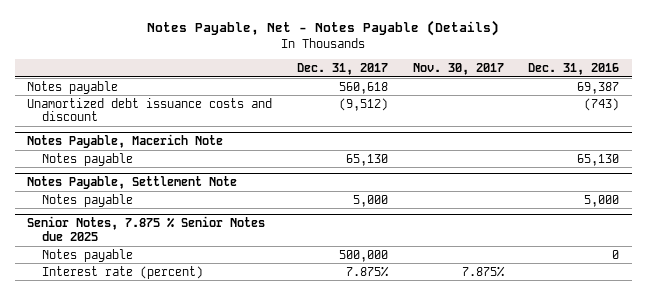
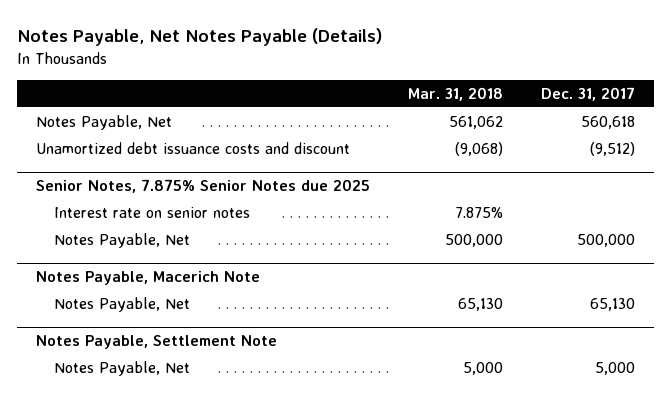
- Notes Payable, Net - Notes Payable (Details)
+ Notes Payable, Net Notes Payable (Details)
- | Dec. 31, 2017 | Nov. 30, 2017 | Dec. 31, 2016
+ | Mar. 31, 2018 | Dec. 31, 2017
- Notes payable | 560,618 | | 69,387
+ Notes Payable, Net | 561,062 | 560,618
+ Senior Notes, 7.875% Senior Notes due 2025
+ Interest rate on senior notes | 7.875% |
+ Notes Payable, Net | 500,000 | 500,000
@ Notes Payable, Macerich Note
- Notes payable | 65,130 | | 65,130
+ Notes Payable, Net | 65,130 | 65,130
@ Notes Payable, Settlement Note
- Notes payable | 5,000 | | 5,000
- Senior Notes, 7.875 % Senior Notes due 2025
- Notes payable | 500,000 | | 0
- Interest rate (percent) | 7.875% | 7.875% |
@ Notes Payable, Settlement Note
+ Notes Payable, Net | 5,000 | 5,000

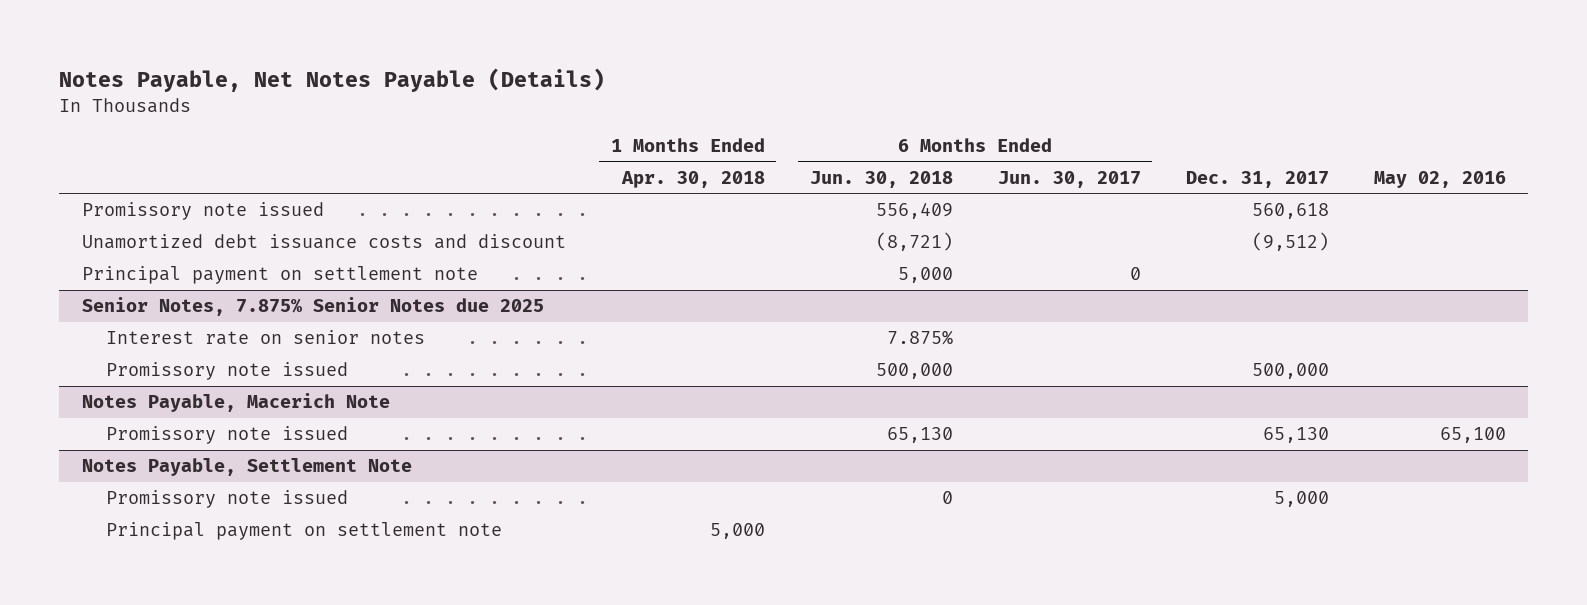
- | Mar. 31, 2018 | Dec. 31, 2017
+ | 1 Months Ended Apr. 30, 2018 | 6 Months Ended Jun. 30, 2018 | 6 Months Ended Jun. 30, 2017 | Dec. 31, 2017 | May 02, 2016
- Notes Payable, Net | 561,062 | 560,618
+ Promissory note issued | | 556,409 | | 560,618 |
+ Principal payment on settlement note | | 5,000 | 0 | |
@ Senior Notes, 7.875% Senior Notes due 2025
- Notes Payable, Net | 500,000 | 500,000
+ Promissory note issued | | 500,000 | | 500,000 |
@ Notes Payable, Macerich Note
- Notes Payable, Net | 65,130 | 65,130
+ Promissory note issued | | 65,130 | | 65,130 | 65,100
@ Notes Payable, Settlement Note
- Notes Payable, Net | 5,000 | 5,000
+ Promissory note issued | | 0 | | 5,000 |
+ Principal payment on settlement note | 5,000 | | | |

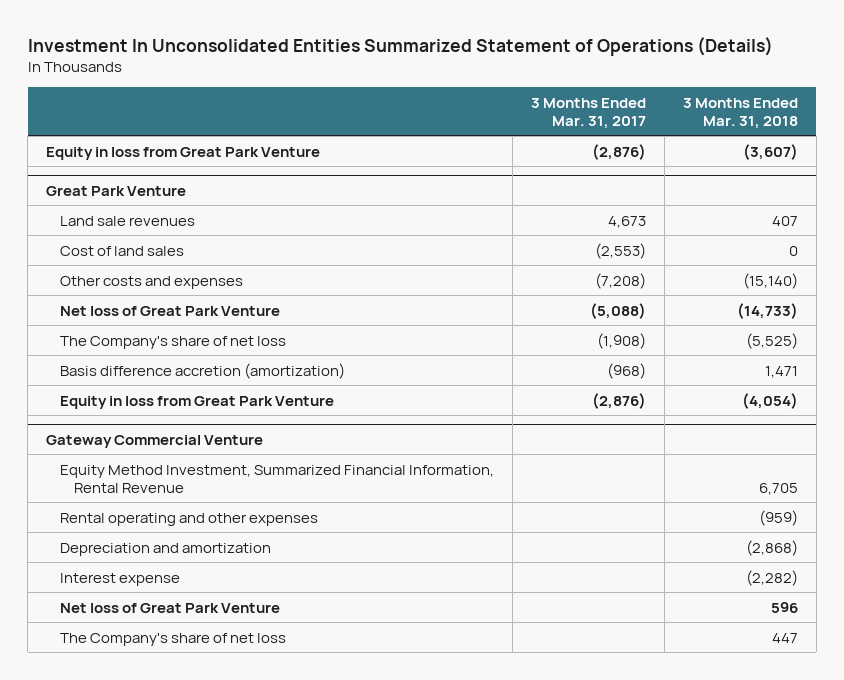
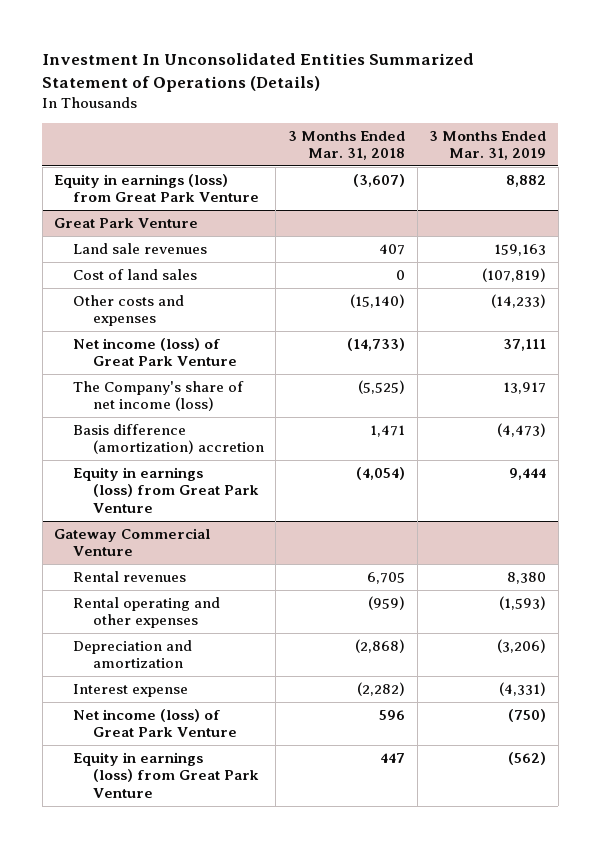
- | 3 Months Ended Mar. 31, 2017 | 3 Months Ended Mar. 31, 2018
+ | 3 Months Ended Mar. 31, 2018 | 3 Months Ended Mar. 31, 2019
- Equity in loss from Great Park Venture | (2,876) | (3,607)
+ Equity in earnings (loss) from Great Park Venture | (3,607) | 8,882
@ Great Park Venture
- Net loss of Great Park Venture | (5,088) | (14,733)
- The Company's share of net loss | (1,908) | (5,525)
- Basis difference accretion (amortization) | (968) | 1,471
- Equity in loss from Great Park Venture | (2,876) | (4,054)
+ Net income (loss) of Great Park Venture | (14,733) | 37,111
+ The Company's share of net income (loss) | (5,525) | 13,917
+ Basis difference (amortization) accretion | 1,471 | (4,473)
+ Equity in earnings (loss) from Great Park Venture | (4,054) | 9,444
@ Gateway Commercial Venture
- Equity Method Investment, Summarized Financial Information, Rental Revenue | | 6,705
+ Rental revenues | 6,705 | 8,380
- Net loss of Great Park Venture | | 596
- The Company's share of net loss | | 447
+ Net income (loss) of Great Park Venture | 596 | (750)
+ Equity in earnings (loss) from Great Park Venture | 447 | (562)

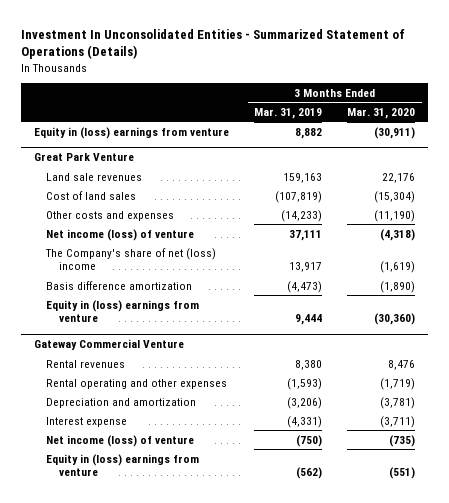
- Investment In Unconsolidated Entities Summarized Statement of Operations (Details)
+ Investment In Unconsolidated Entities - Summarized Statement of Operations (Details)
- | 3 Months Ended Mar. 31, 2018 | 3 Months Ended Mar. 31, 2019
+ | 3 Months Ended Mar. 31, 2019 | 3 Months Ended Mar. 31, 2020
- Equity in earnings (loss) from Great Park Venture | (3,607) | 8,882
+ Equity in (loss) earnings from venture | 8,882 | (30,911)
@ Great Park Venture
- Net income (loss) of Great Park Venture | (14,733) | 37,111
- The Company's share of net income (loss) | (5,525) | 13,917
- Basis difference (amortization) accretion | 1,471 | (4,473)
- Equity in earnings (loss) from Great Park Venture | (4,054) | 9,444
+ Net income (loss) of venture | 37,111 | (4,318)
+ The Company's share of net (loss) income | 13,917 | (1,619)
+ Basis difference amortization | (4,473) | (1,890)
+ Equity in (loss) earnings from venture | 9,444 | (30,360)
@ Gateway Commercial Venture
- Net income (loss) of Great Park Venture | 596 | (750)
- Equity in earnings (loss) from Great Park Venture | 447 | (562)
+ Net income (loss) of venture | (750) | (735)
+ Equity in (loss) earnings from venture | (562) | (551)

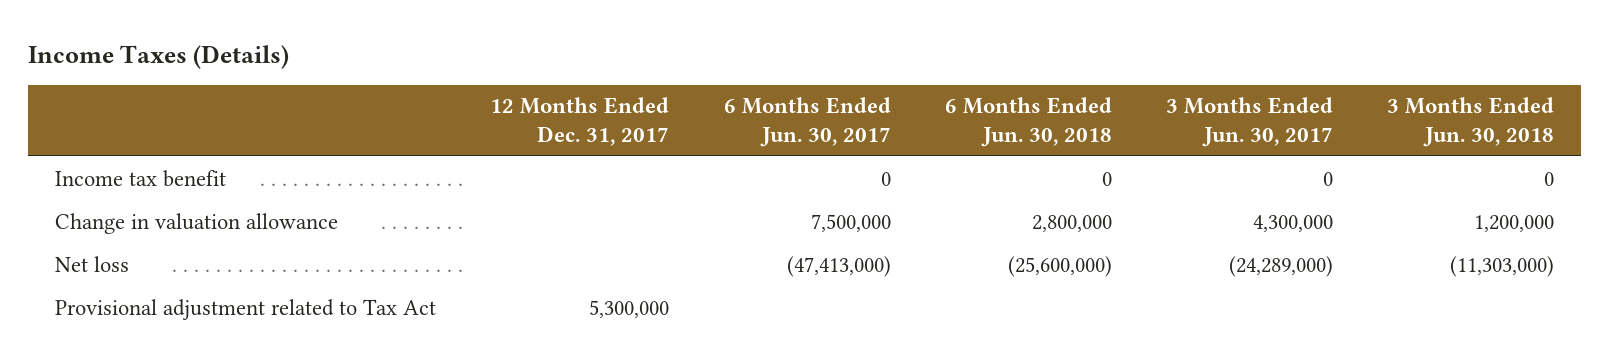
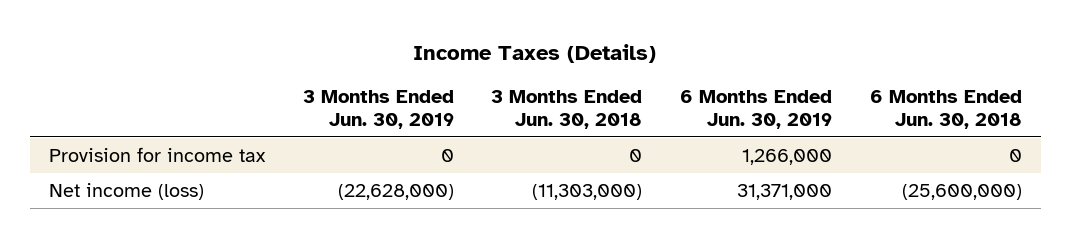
- | 12 Months Ended Dec. 31, 2017 | 6 Months Ended Jun. 30, 2017 | 6 Months Ended Jun. 30, 2018 | 3 Months Ended Jun. 30, 2017 | 3 Months Ended Jun. 30, 2018
+ | 3 Months Ended Jun. 30, 2019 | 3 Months Ended Jun. 30, 2018 | 6 Months Ended Jun. 30, 2019 | 6 Months Ended Jun. 30, 2018
- Income tax benefit | | 0 | 0 | 0 | 0
- Change in valuation allowance | | 7,500,000 | 2,800,000 | 4,300,000 | 1,200,000
- Net loss | | (47,413,000) | (25,600,000) | (24,289,000) | (11,303,000)
- Provisional adjustment related to Tax Act | 5,300,000 | | | |
+ Provision for income tax | 0 | 0 | 1,266,000 | 0
+ Net income (loss) | (22,628,000) | (11,303,000) | 31,371,000 | (25,600,000)

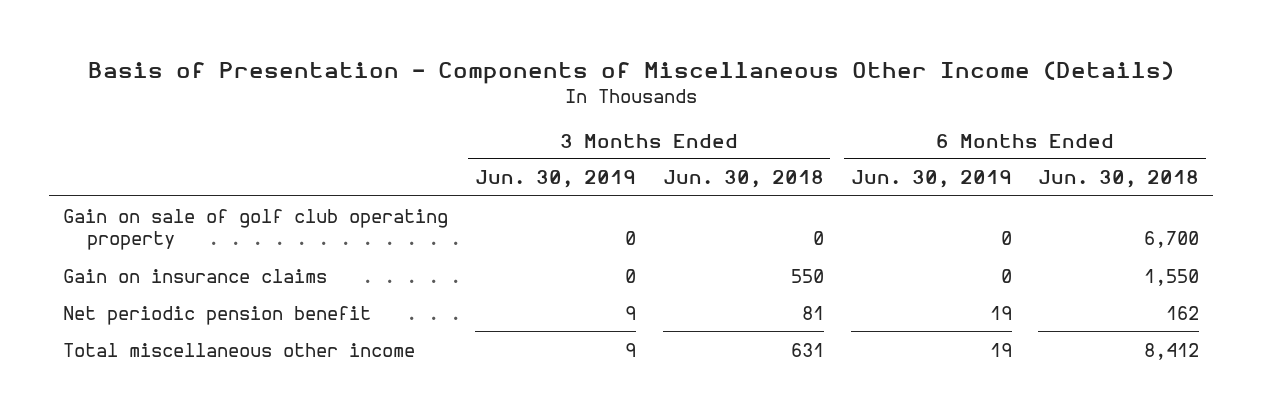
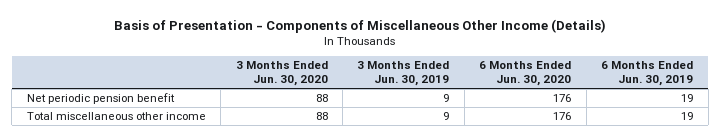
- | 3 Months Ended Jun. 30, 2019 | 3 Months Ended Jun. 30, 2018 | 6 Months Ended Jun. 30, 2019 | 6 Months Ended Jun. 30, 2018
+ | 3 Months Ended Jun. 30, 2020 | 3 Months Ended Jun. 30, 2019 | 6 Months Ended Jun. 30, 2020 | 6 Months Ended Jun. 30, 2019
- Gain on sale of golf club operating property | 0 | 0 | 0 | 6,700
- Gain on insurance claims | 0 | 550 | 0 | 1,550

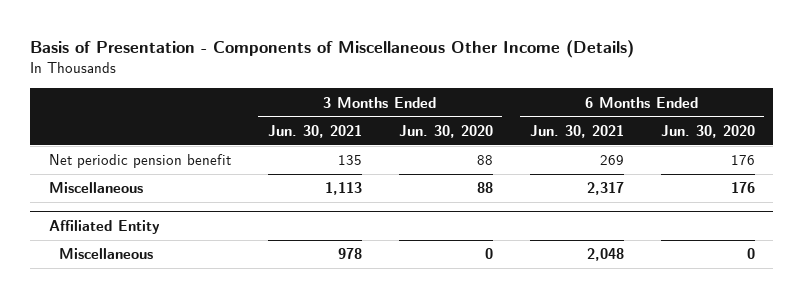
- | 3 Months Ended Jun. 30, 2020 | 3 Months Ended Jun. 30, 2019 | 6 Months Ended Jun. 30, 2020 | 6 Months Ended Jun. 30, 2019
+ | 3 Months Ended Jun. 30, 2021 | 3 Months Ended Jun. 30, 2020 | 6 Months Ended Jun. 30, 2021 | 6 Months Ended Jun. 30, 2020
- Total miscellaneous other income | 88 | 9 | 176 | 19
+ Miscellaneous | 1,113 | 88 | 2,317 | 176
+ Affiliated Entity
+ Miscellaneous | 978 | 0 | 2,048 | 0

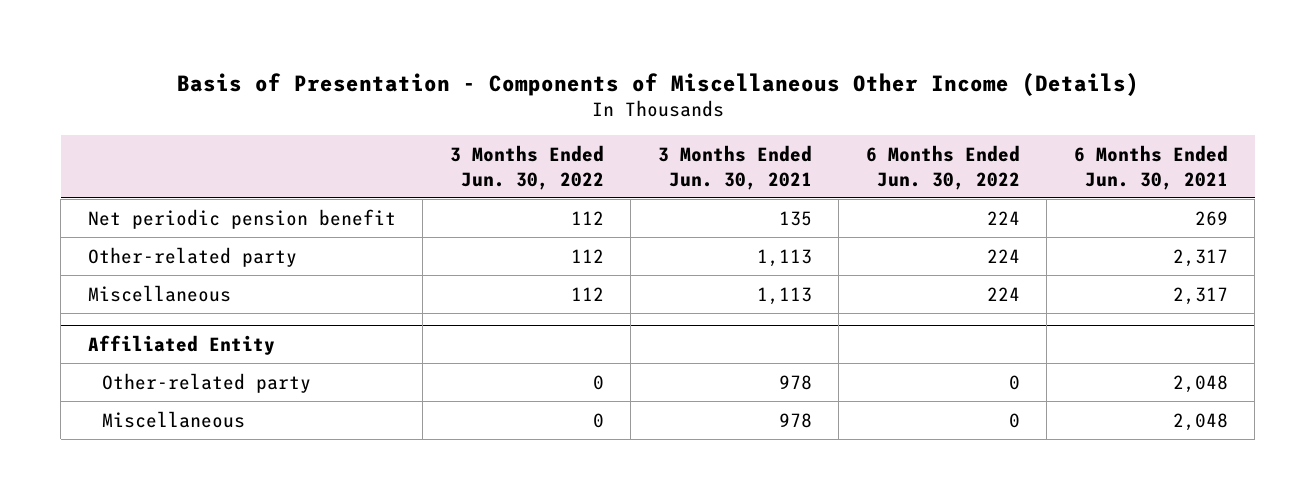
- | 3 Months Ended Jun. 30, 2021 | 3 Months Ended Jun. 30, 2020 | 6 Months Ended Jun. 30, 2021 | 6 Months Ended Jun. 30, 2020
+ | 3 Months Ended Jun. 30, 2022 | 3 Months Ended Jun. 30, 2021 | 6 Months Ended Jun. 30, 2022 | 6 Months Ended Jun. 30, 2021
+ Other-related party | 112 | 1,113 | 224 | 2,317
@ Affiliated Entity
+ Other-related party | 0 | 978 | 0 | 2,048

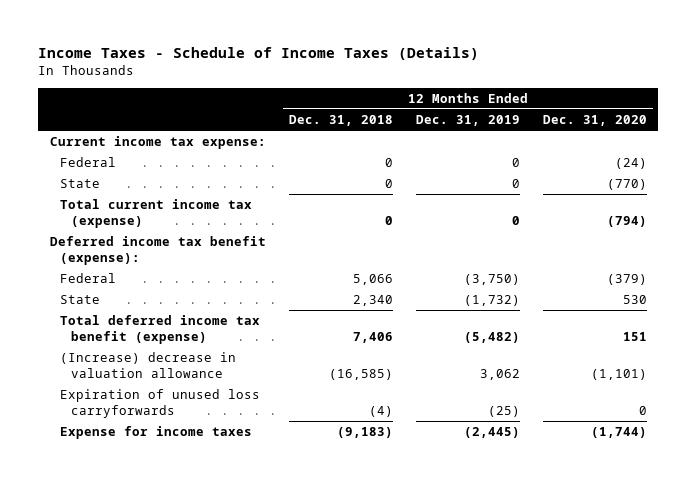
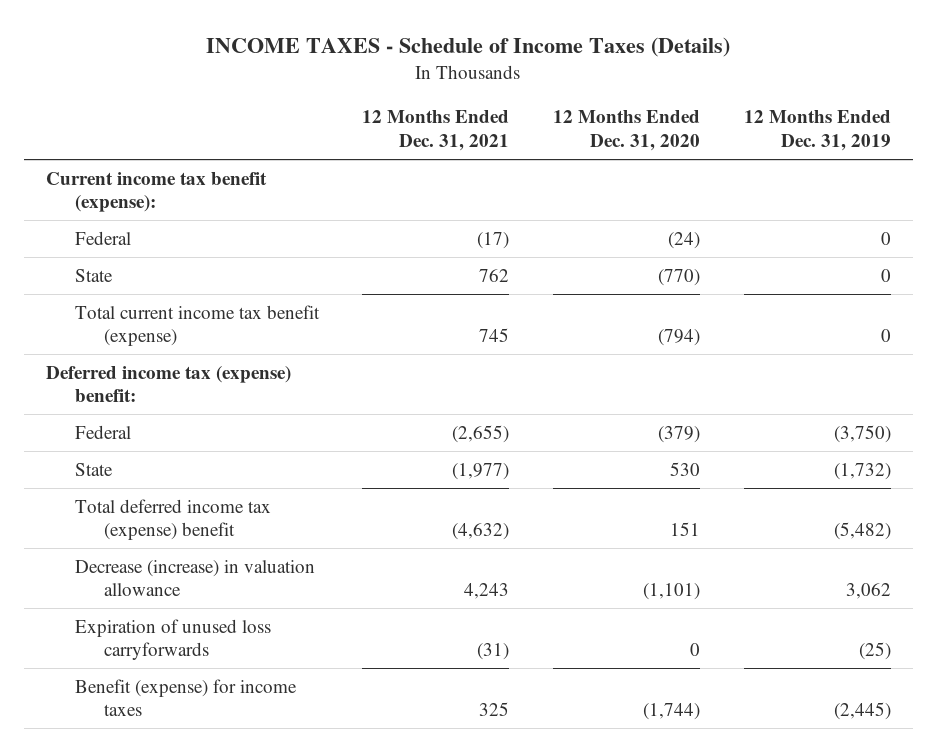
- Income Taxes - Schedule of Income Taxes (Details)
+ INCOME TAXES - Schedule of Income Taxes (Details)
- | 12 Months Ended Dec. 31, 2018 | 12 Months Ended Dec. 31, 2019 | 12 Months Ended Dec. 31, 2020
+ | 12 Months Ended Dec. 31, 2021 | 12 Months Ended Dec. 31, 2020 | 12 Months Ended Dec. 31, 2019
- Current income tax expense:
+ Current income tax benefit (expense):
- Total current income tax (expense) | 0 | 0 | (794)
- Deferred income tax benefit (expense):
+ Total current income tax benefit (expense) | 745 | (794) | 0
+ Deferred income tax (expense) benefit:
- Total deferred income tax benefit (expense) | 7,406 | (5,482) | 151
- (Increase) decrease in valuation allowance | (16,585) | 3,062 | (1,101)
+ Total deferred income tax (expense) benefit | (4,632) | 151 | (5,482)
+ Decrease (increase) in valuation allowance | 4,243 | (1,101) | 3,062
- Expense for income taxes | (9,183) | (2,445) | (1,744)
+ Benefit (expense) for income taxes | 325 | (1,744) | (2,445)

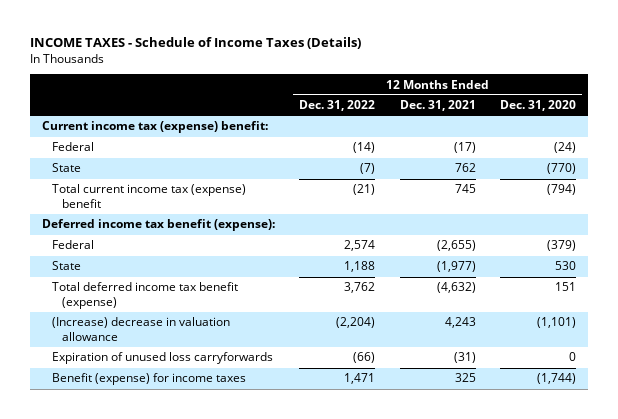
- | 12 Months Ended Dec. 31, 2021 | 12 Months Ended Dec. 31, 2020 | 12 Months Ended Dec. 31, 2019
+ | 12 Months Ended Dec. 31, 2022 | 12 Months Ended Dec. 31, 2021 | 12 Months Ended Dec. 31, 2020
- Current income tax benefit (expense):
+ Current income tax (expense) benefit:
- Total current income tax benefit (expense) | 745 | (794) | 0
- Deferred income tax (expense) benefit:
+ Total current income tax (expense) benefit | (21) | 745 | (794)
+ Deferred income tax benefit (expense):
- Total deferred income tax (expense) benefit | (4,632) | 151 | (5,482)
- Decrease (increase) in valuation allowance | 4,243 | (1,101) | 3,062
+ Total deferred income tax benefit (expense) | 3,762 | (4,632) | 151
+ (Increase) decrease in valuation allowance | (2,204) | 4,243 | (1,101)

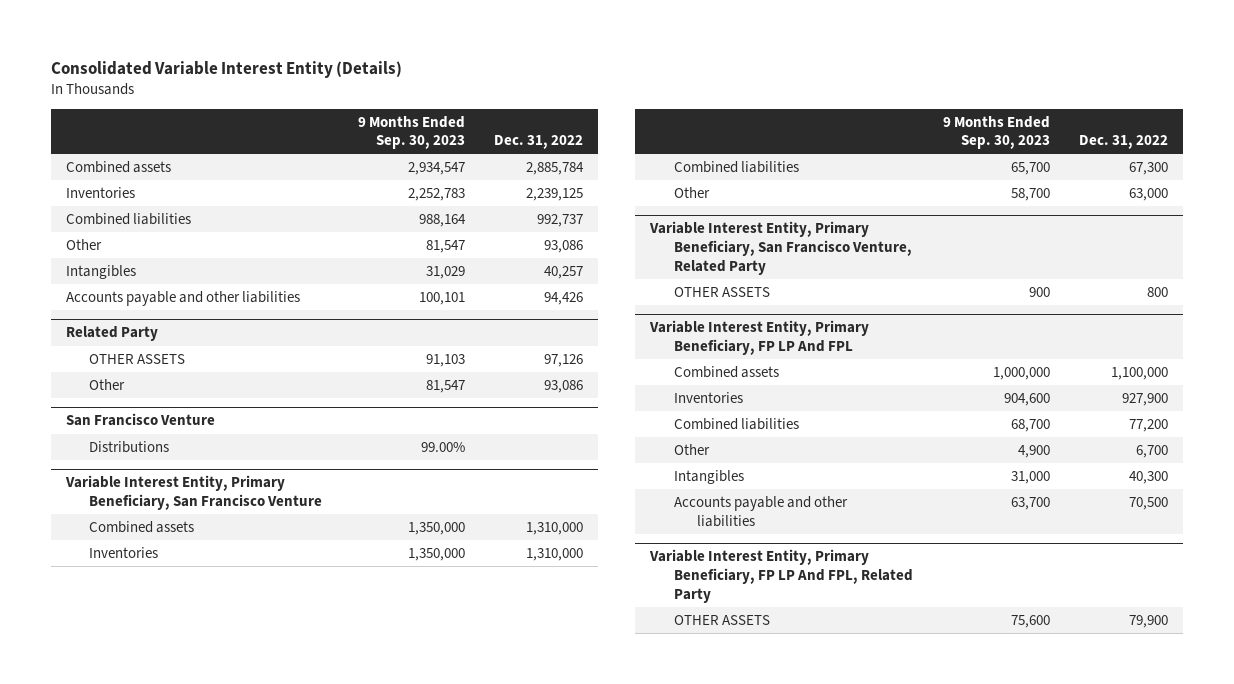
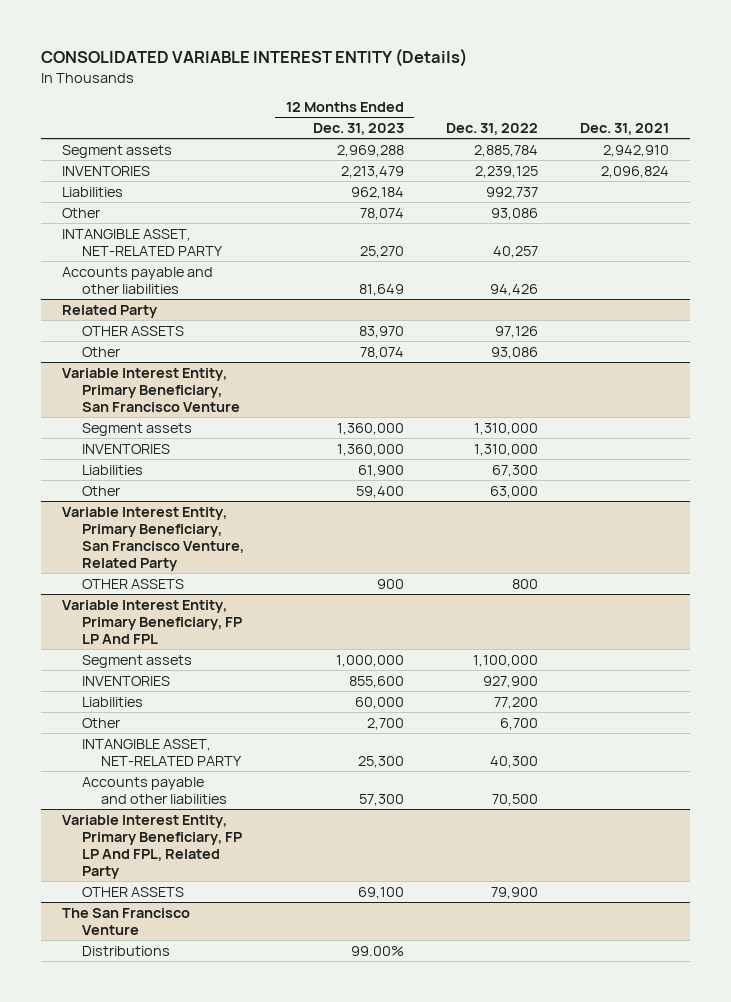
- Consolidated Variable Interest Entity (Details)
+ CONSOLIDATED VARIABLE INTEREST ENTITY (Details)
- | 9 Months Ended Sep. 30, 2023 | Dec. 31, 2022
+ | 12 Months Ended Dec. 31, 2023 | Dec. 31, 2022 | Dec. 31, 2021
- Combined assets | 2,934,547 | 2,885,784
- Inventories | 2,252,783 | 2,239,125
- Combined liabilities | 988,164 | 992,737
+ Segment assets | 2,969,288 | 2,885,784 | 2,942,910
+ INVENTORIES | 2,213,479 | 2,239,125 | 2,096,824
+ Liabilities | 962,184 | 992,737 |
- Intangibles | 31,029 | 40,257
+ INTANGIBLE ASSET, NET-RELATED PARTY | 25,270 | 40,257 |
- San Francisco Venture
- Distributions | 99.00% |
@ Variable Interest Entity, Primary Beneficiary, San Francisco Venture
- Combined assets | 1,350,000 | 1,310,000
- Inventories | 1,350,000 | 1,310,000
- Combined liabilities | 65,700 | 67,300
+ Segment assets | 1,360,000 | 1,310,000 |
+ INVENTORIES | 1,360,000 | 1,310,000 |
+ Liabilities | 61,900 | 67,300 |
@ Variable Interest Entity, Primary Beneficiary, FP LP And FPL
- Combined assets | 1,000,000 | 1,100,000
- Inventories | 904,600 | 927,900
- Combined liabilities | 68,700 | 77,200
+ Segment assets | 1,000,000 | 1,100,000 |
+ INVENTORIES | 855,600 | 927,900 |
+ Liabilities | 60,000 | 77,200 |
- Intangibles | 31,000 | 40,300
+ INTANGIBLE ASSET, NET-RELATED PARTY | 25,300 | 40,300 |
+ The San Francisco Venture
+ Distributions | 99.00% | |

